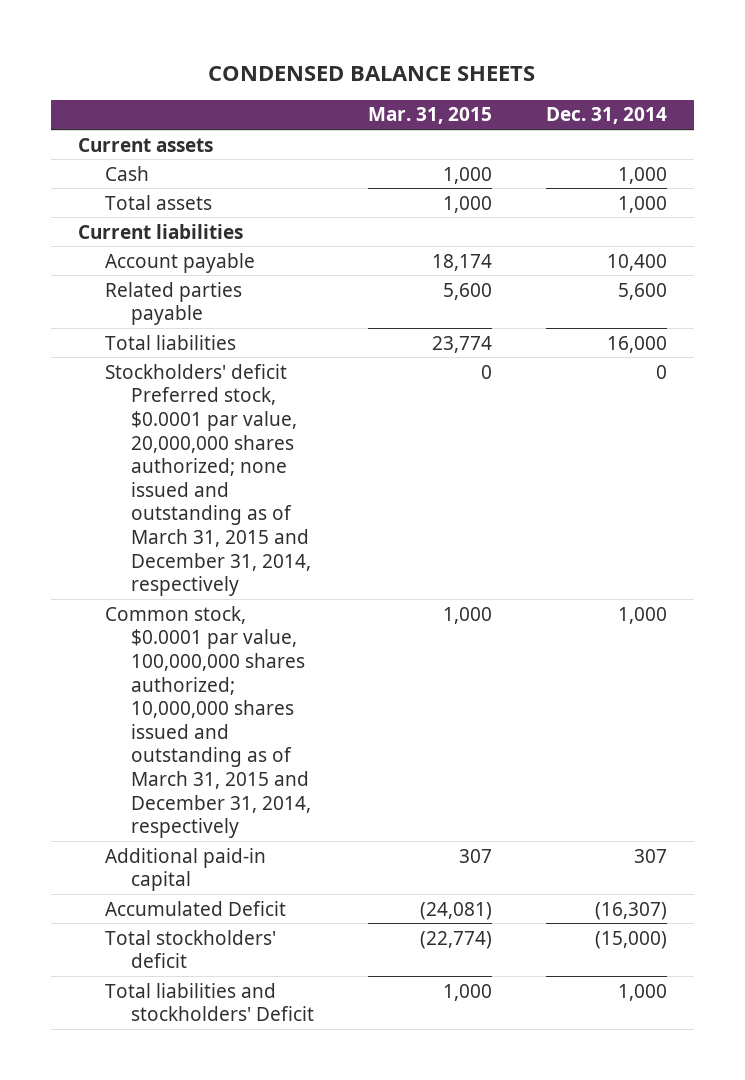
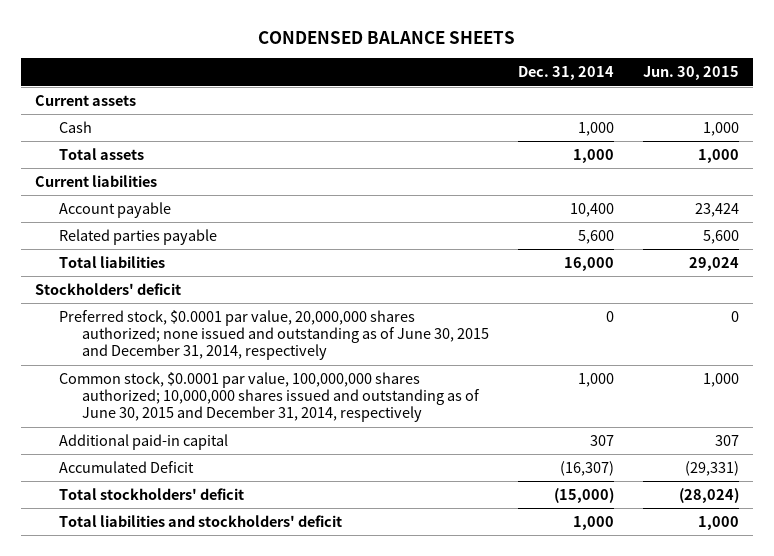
- | Mar. 31, 2015 | Dec. 31, 2014
+ | Dec. 31, 2014 | Jun. 30, 2015
- Stockholders' deficit Preferred stock, $0.0001 par value, 20,000,000 shares authorized; none issued and outstanding as of March 31, 2015 and December 31, 2014, respectively | 0 | 0
- Common stock, $0.0001 par value, 100,000,000 shares authorized; 10,000,000 shares issued and outstanding as of March 31, 2015 and December 31, 2014, respectively | 1,000 | 1,000
+ Stockholders' deficit
+ Preferred stock, $0.0001 par value, 20,000,000 shares authorized; none issued and outstanding as of June 30, 2015 and December 31, 2014, respectively | 0 | 0
+ Common stock, $0.0001 par value, 100,000,000 shares authorized; 10,000,000 shares issued and outstanding as of June 30, 2015 and December 31, 2014, respectively | 1,000 | 1,000
- Total liabilities and stockholders' Deficit | 1,000 | 1,000
+ Total liabilities and stockholders' deficit | 1,000 | 1,000

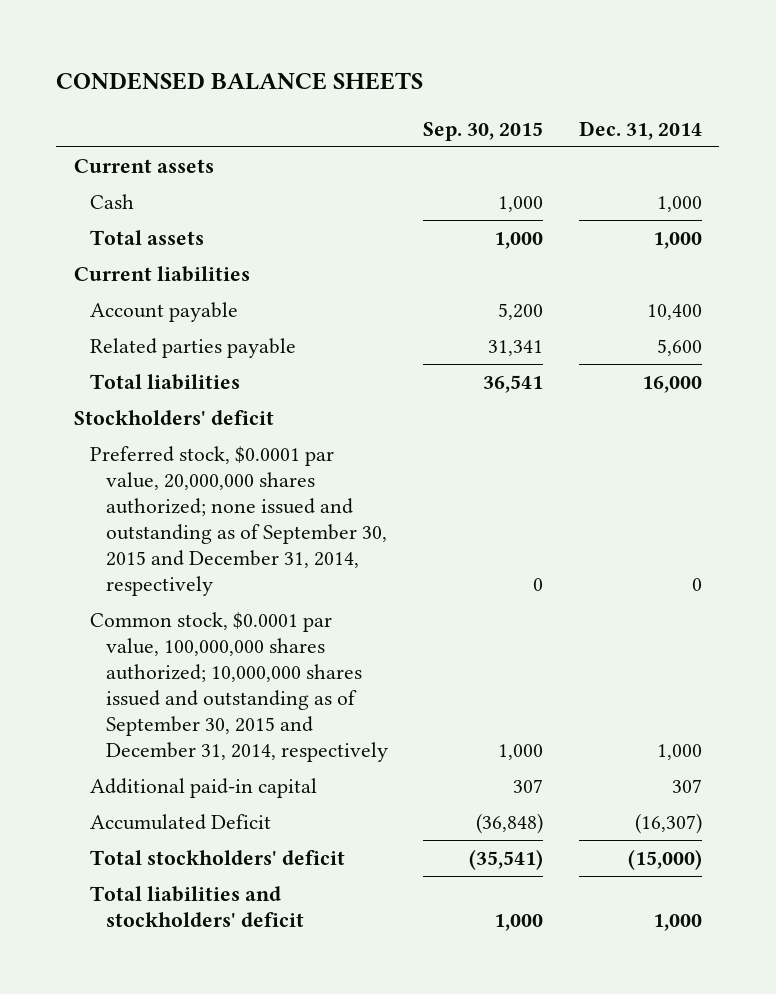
- | Dec. 31, 2014 | Jun. 30, 2015
+ | Sep. 30, 2015 | Dec. 31, 2014
- Preferred stock, $0.0001 par value, 20,000,000 shares authorized; none issued and outstanding as of June 30, 2015 and December 31, 2014, respectively | 0 | 0
- Common stock, $0.0001 par value, 100,000,000 shares authorized; 10,000,000 shares issued and outstanding as of June 30, 2015 and December 31, 2014, respectively | 1,000 | 1,000
+ Preferred stock, $0.0001 par value, 20,000,000 shares authorized; none issued and outstanding as of September 30, 2015 and December 31, 2014, respectively | 0 | 0
+ Common stock, $0.0001 par value, 100,000,000 shares authorized; 10,000,000 shares issued and outstanding as of September 30, 2015 and December 31, 2014, respectively | 1,000 | 1,000

